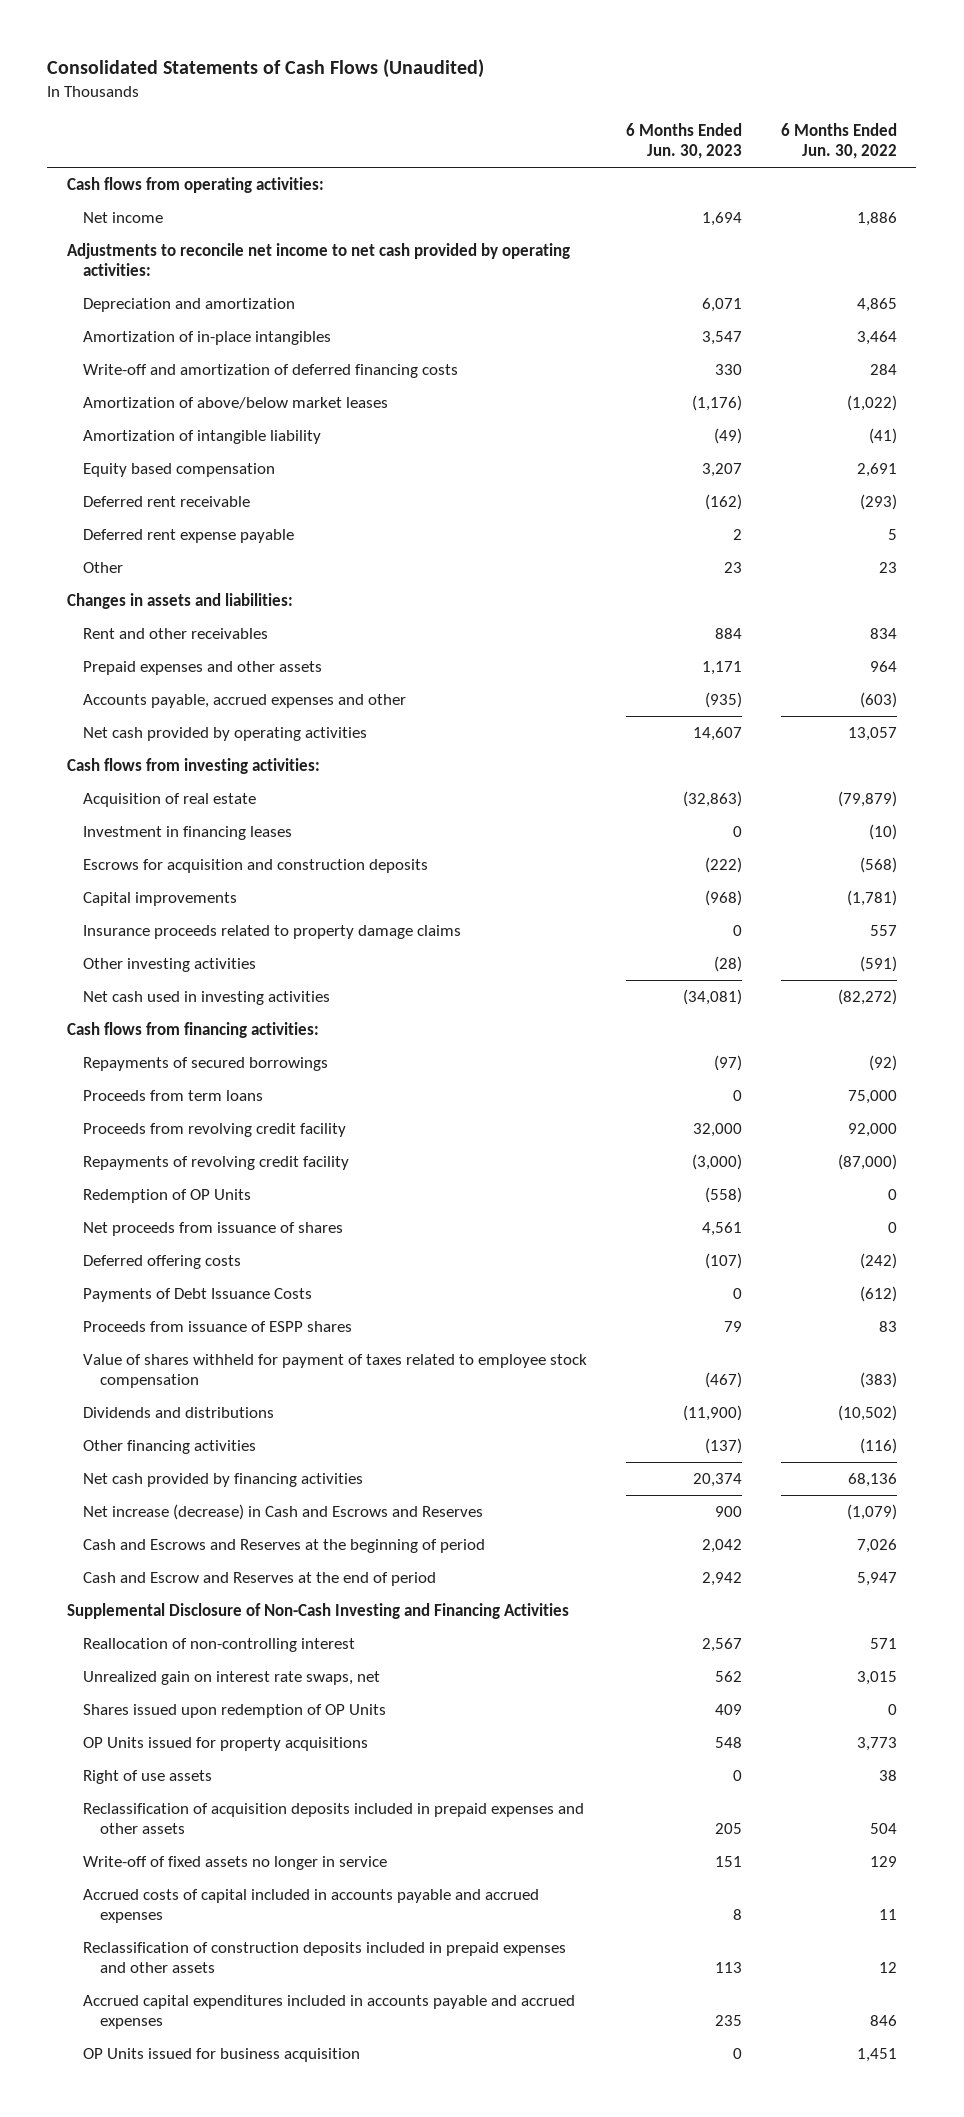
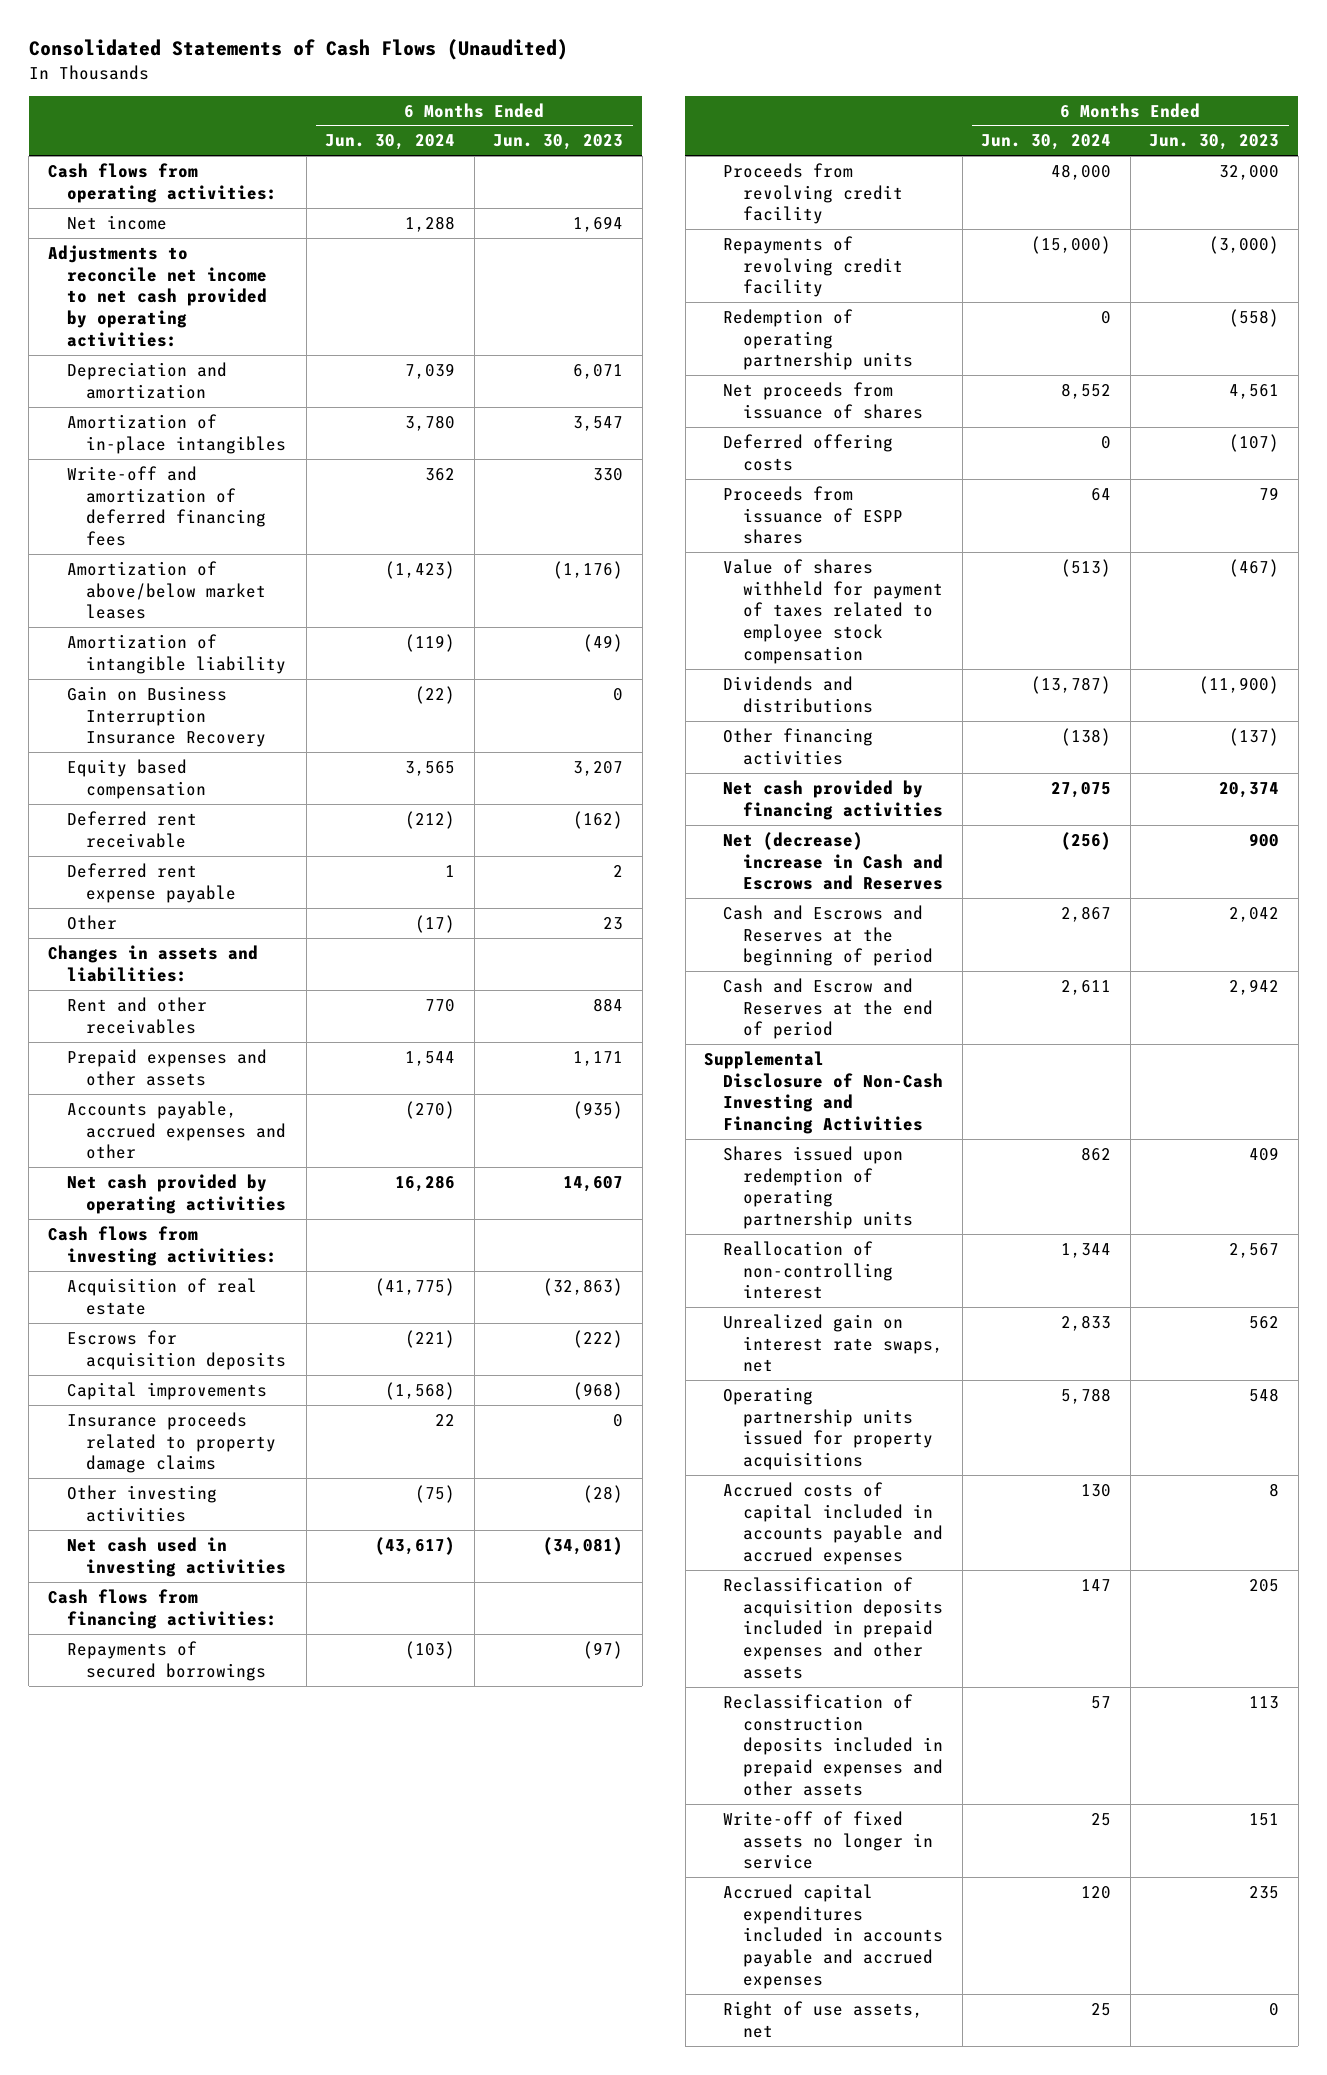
- | 6 Months Ended Jun. 30, 2023 | 6 Months Ended Jun. 30, 2022
+ | 6 Months Ended Jun. 30, 2024 | 6 Months Ended Jun. 30, 2023
- Write-off and amortization of deferred financing costs | 330 | 284
+ Write-off and amortization of deferred financing fees | 362 | 330
+ Gain on Business Interruption Insurance Recovery | (22) | 0
- Investment in financing leases | 0 | (10)
- Escrows for acquisition and construction deposits | (222) | (568)
+ Escrows for acquisition deposits | (221) | (222)
- Proceeds from term loans | 0 | 75,000
- Redemption of OP Units | (558) | 0
+ Redemption of operating partnership units | 0 | (558)
- Payments of Debt Issuance Costs | 0 | (612)
- Net increase (decrease) in Cash and Escrows and Reserves | 900 | (1,079)
+ Net (decrease) increase in Cash and Escrows and Reserves | (256) | 900
+ Shares issued upon redemption of operating partnership units | 862 | 409
- Shares issued upon redemption of OP Units | 409 | 0
- OP Units issued for property acquisitions | 548 | 3,773
- Right of use assets | 0 | 38
+ Operating partnership units issued for property acquisitions | 5,788 | 548
moved down: Reclassification of acquisition deposits included in prepaid expenses and other assets | 147 | 205
moved down: Write-off of fixed assets no longer in service | 25 | 151
- OP Units issued for business acquisition | 0 | 1,451
+ Right of use assets, net | 25 | 0

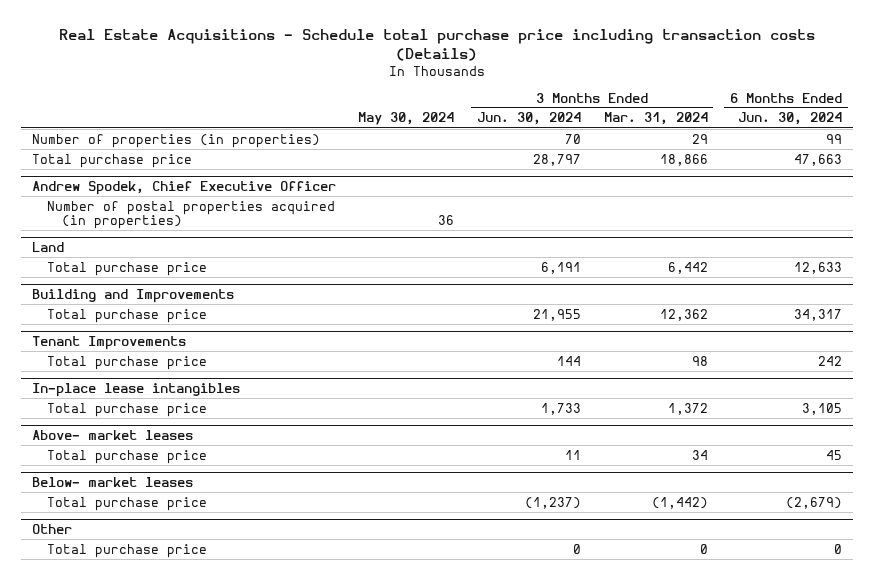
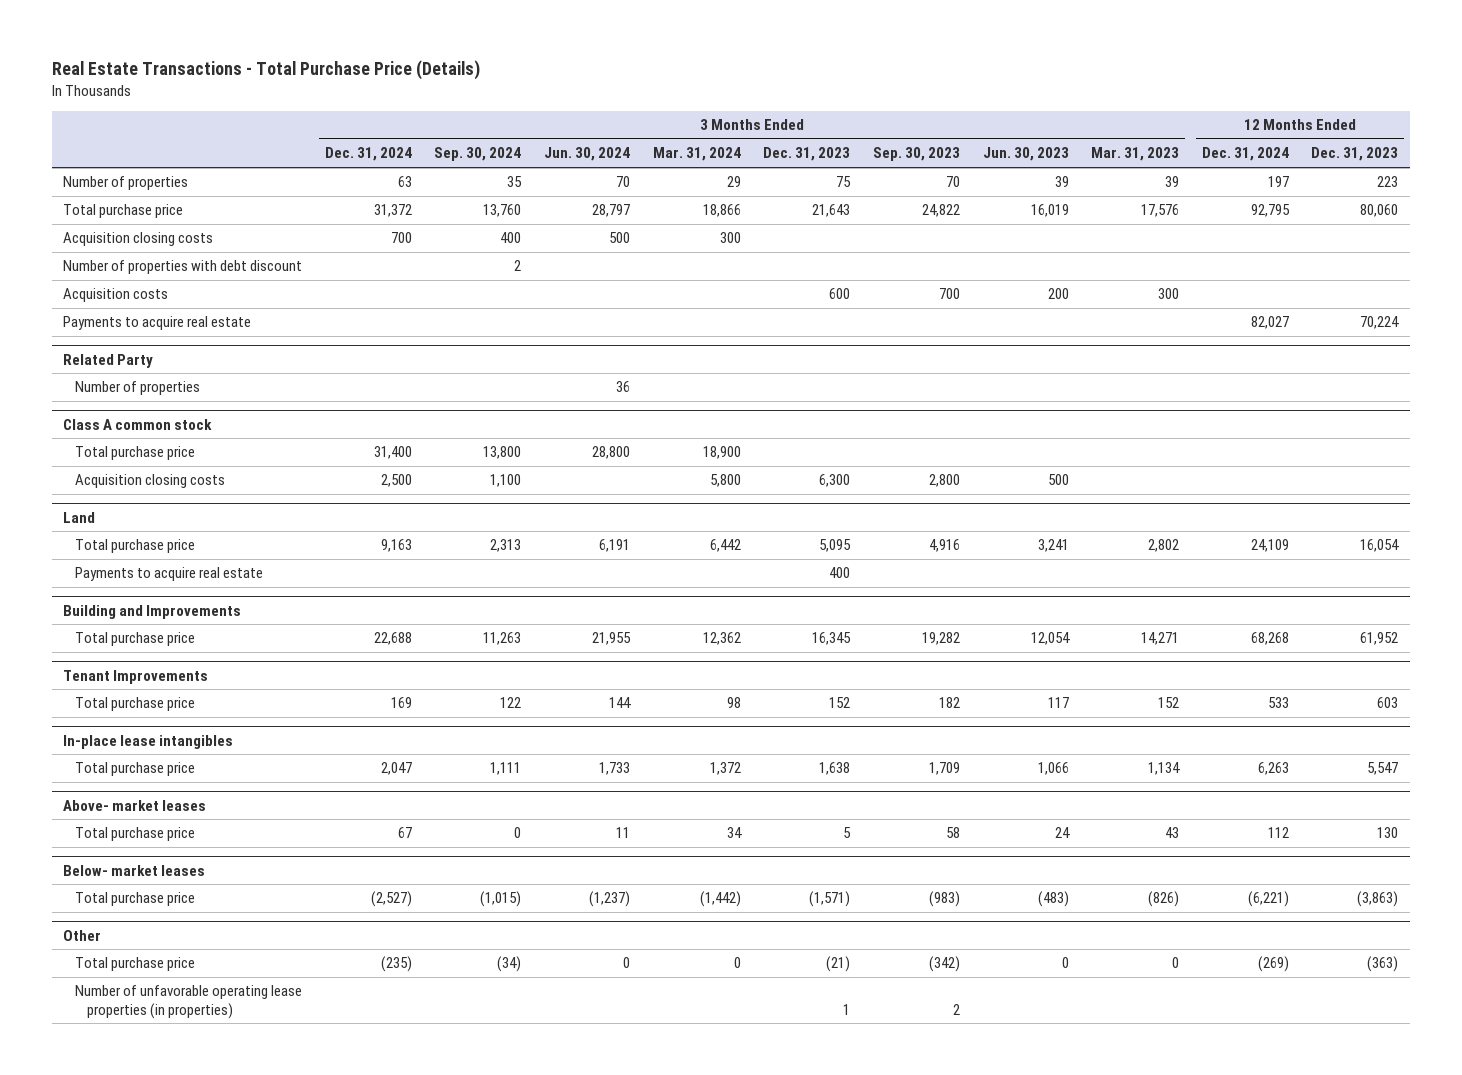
- Real Estate Acquisitions - Schedule total purchase price including transaction costs (Details)
+ Real Estate Transactions - Total Purchase Price (Details)
- | May 30, 2024 | 3 Months Ended Jun. 30, 2024 | 3 Months Ended Mar. 31, 2024 | 6 Months Ended Jun. 30, 2024
+ | 3 Months Ended Dec. 31, 2024 | 3 Months Ended Sep. 30, 2024 | 3 Months Ended Jun. 30, 2024 | 3 Months Ended Mar. 31, 2024 | 3 Months Ended Dec. 31, 2023 | 3 Months Ended Sep. 30, 2023 | 3 Months Ended Jun. 30, 2023 | 3 Months Ended Mar. 31, 2023 | 12 Months Ended Dec. 31, 2024 | 12 Months Ended Dec. 31, 2023
- Number of properties (in properties) | | 70 | 29 | 99
+ Number of properties | 63 | 35 | 70 | 29 | 75 | 70 | 39 | 39 | 197 | 223
- Andrew Spodek, Chief Executive Officer
- Number of postal properties acquired (in properties) | 36 | | |
+ Acquisition closing costs | 700 | 400 | 500 | 300 | | | | | |
+ Number of properties with debt discount | | 2 | | | | | | | |
+ Acquisition costs | | | | | 600 | 700 | 200 | 300 | |
+ Payments to acquire real estate | | | | | | | | | 82,027 | 70,224
+ Related Party
+ Number of properties | | | 36 | | | | | | |
+ Class A common stock
+ Total purchase price | 31,400 | 13,800 | 28,800 | 18,900 | | | | | |
+ Acquisition closing costs | 2,500 | 1,100 | | 5,800 | 6,300 | 2,800 | 500 | | |
@ Land
+ Payments to acquire real estate | | | | | 400 | | | | |
@ Other
+ Number of unfavorable operating lease properties (in properties) | | | | | 1 | 2 | | | |

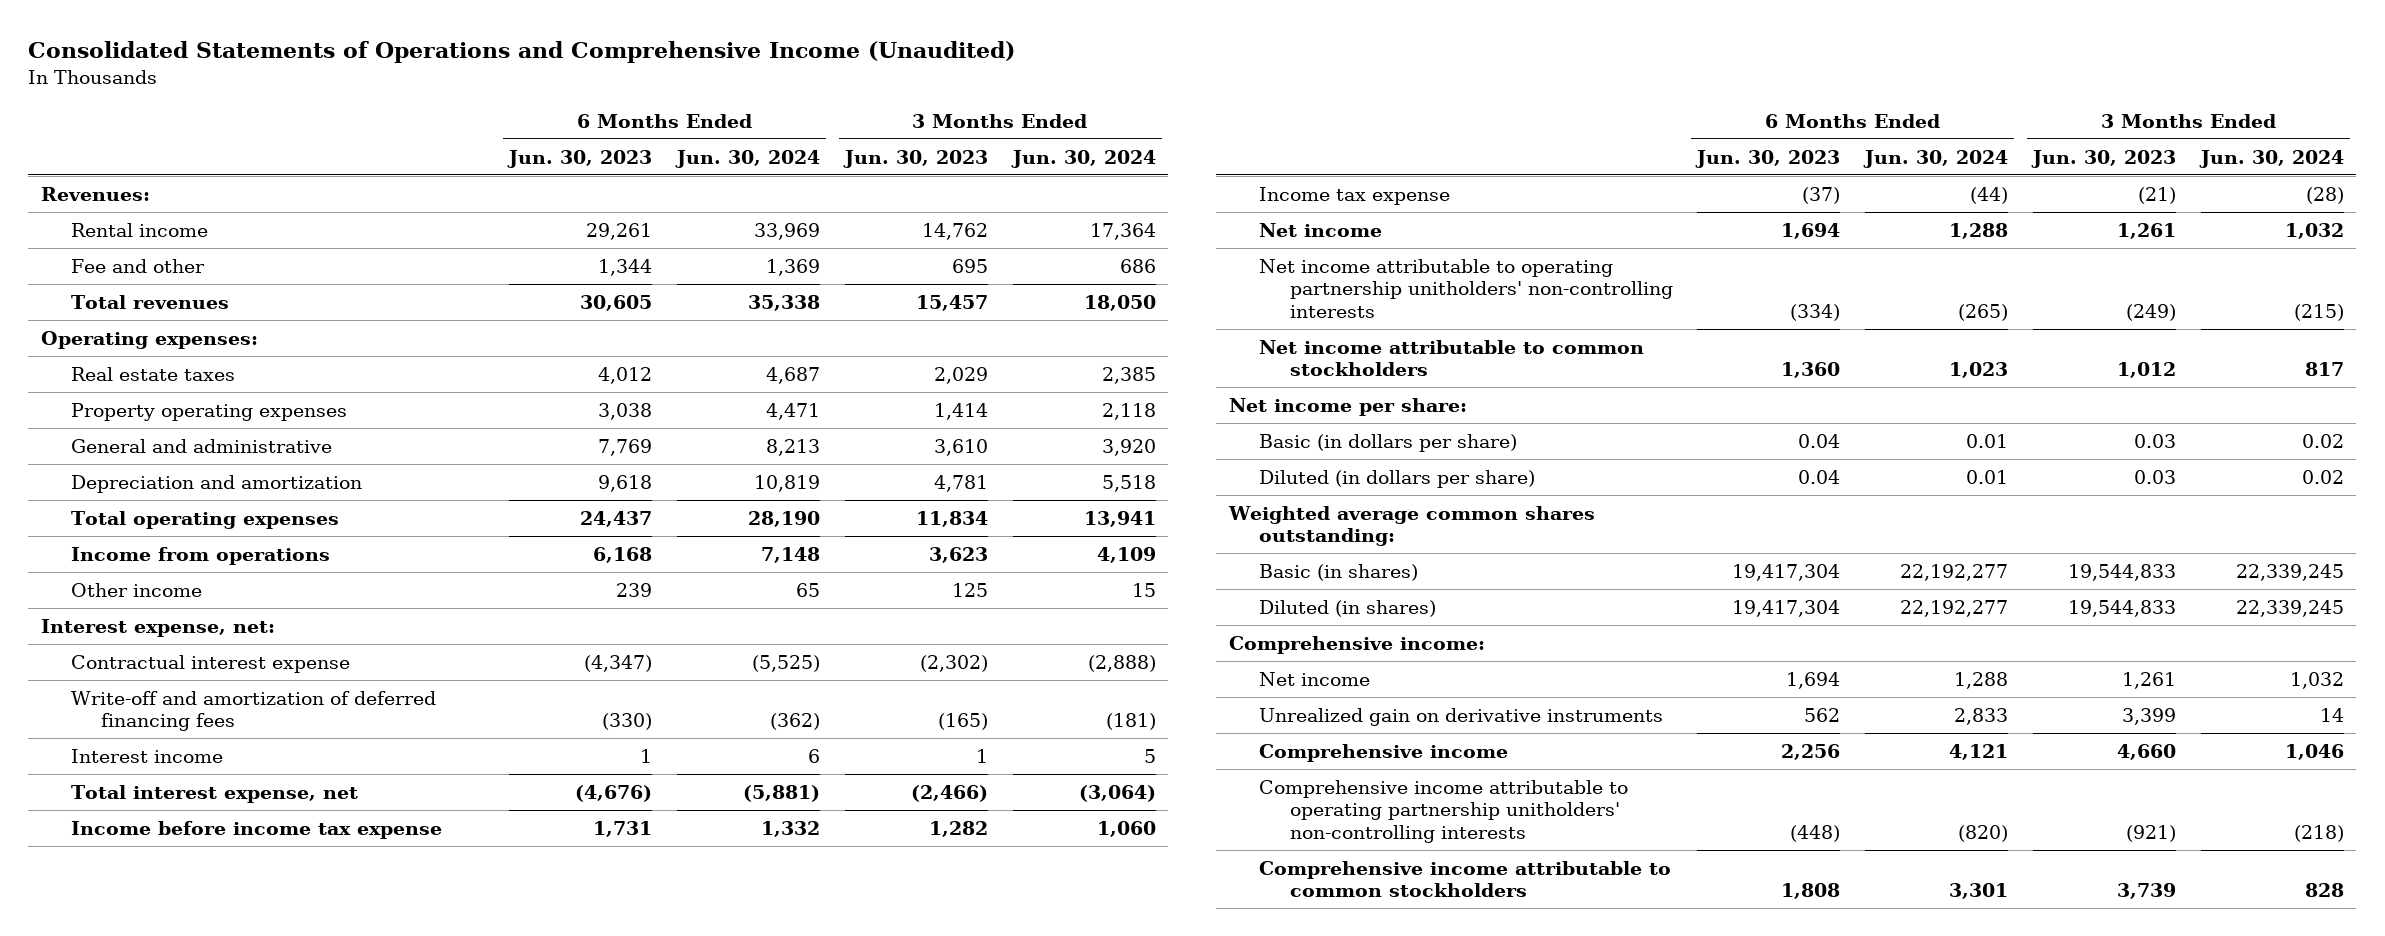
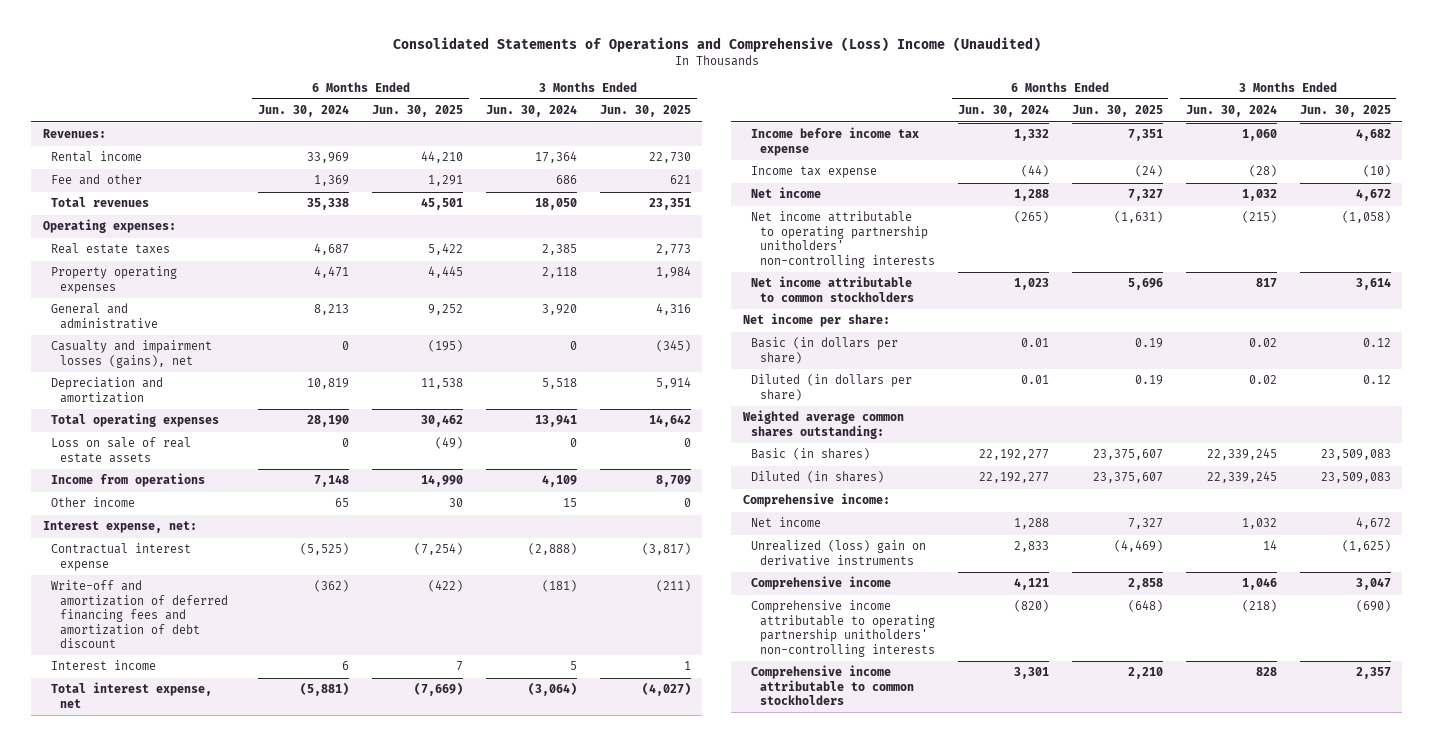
- Consolidated Statements of Operations and Comprehensive Income (Unaudited)
+ Consolidated Statements of Operations and Comprehensive (Loss) Income (Unaudited)
- | 6 Months Ended Jun. 30, 2023 | 6 Months Ended Jun. 30, 2024 | 3 Months Ended Jun. 30, 2023 | 3 Months Ended Jun. 30, 2024
+ | 6 Months Ended Jun. 30, 2024 | 6 Months Ended Jun. 30, 2025 | 3 Months Ended Jun. 30, 2024 | 3 Months Ended Jun. 30, 2025
+ Casualty and impairment losses (gains), net | 0 | (195) | 0 | (345)
+ Loss on sale of real estate assets | 0 | (49) | 0 | 0
- Write-off and amortization of deferred financing fees | (330) | (362) | (165) | (181)
+ Write-off and amortization of deferred financing fees and amortization of debt discount | (362) | (422) | (181) | (211)
- Unrealized gain on derivative instruments | 562 | 2,833 | 3,399 | 14
+ Unrealized (loss) gain on derivative instruments | 2,833 | (4,469) | 14 | (1,625)

